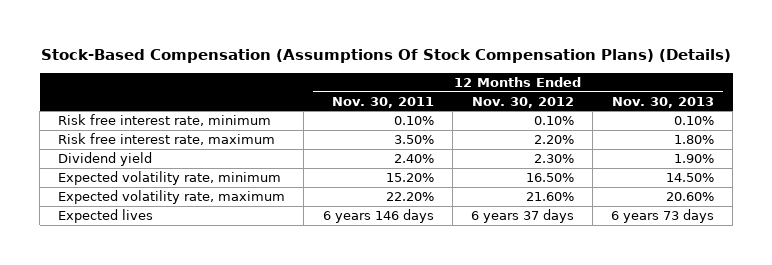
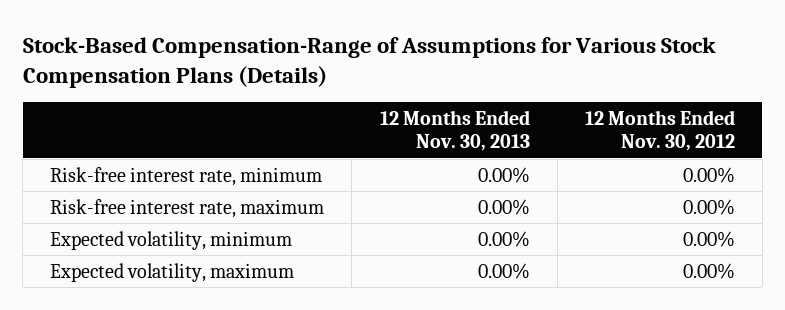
- Stock-Based Compensation (Assumptions Of Stock Compensation Plans) (Details)
+ Stock-Based Compensation-Range of Assumptions for Various Stock Compensation Plans (Details)
- | 12 Months Ended Nov. 30, 2011 | 12 Months Ended Nov. 30, 2012 | 12 Months Ended Nov. 30, 2013
+ | 12 Months Ended Nov. 30, 2013 | 12 Months Ended Nov. 30, 2012
- Risk free interest rate, minimum | 0.10% | 0.10% | 0.10%
- Risk free interest rate, maximum | 3.50% | 2.20% | 1.80%
- Dividend yield | 2.40% | 2.30% | 1.90%
- Expected volatility rate, minimum | 15.20% | 16.50% | 14.50%
- Expected volatility rate, maximum | 22.20% | 21.60% | 20.60%
- Expected lives | 6 years 146 days | 6 years 37 days | 6 years 73 days
+ Risk-free interest rate, minimum | 0.00% | 0.00%
+ Risk-free interest rate, maximum | 0.00% | 0.00%
+ Expected volatility, minimum | 0.00% | 0.00%
+ Expected volatility, maximum | 0.00% | 0.00%

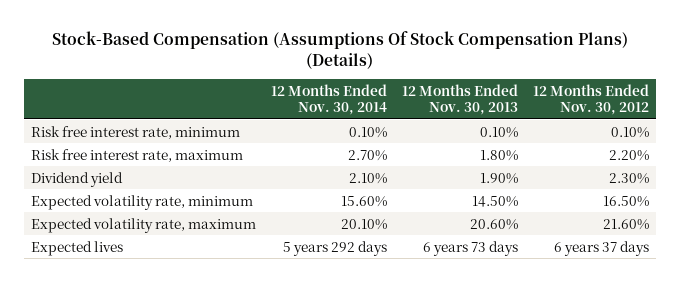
- Stock-Based Compensation-Range of Assumptions for Various Stock Compensation Plans (Details)
+ Stock-Based Compensation (Assumptions Of Stock Compensation Plans) (Details)
- | 12 Months Ended Nov. 30, 2013 | 12 Months Ended Nov. 30, 2012
+ | 12 Months Ended Nov. 30, 2014 | 12 Months Ended Nov. 30, 2013 | 12 Months Ended Nov. 30, 2012
- Risk-free interest rate, minimum | 0.00% | 0.00%
- Risk-free interest rate, maximum | 0.00% | 0.00%
- Expected volatility, minimum | 0.00% | 0.00%
- Expected volatility, maximum | 0.00% | 0.00%
+ Risk free interest rate, minimum | 0.10% | 0.10% | 0.10%
+ Risk free interest rate, maximum | 2.70% | 1.80% | 2.20%
+ Dividend yield | 2.10% | 1.90% | 2.30%
+ Expected volatility rate, minimum | 15.60% | 14.50% | 16.50%
+ Expected volatility rate, maximum | 20.10% | 20.60% | 21.60%
+ Expected lives | 5 years 292 days | 6 years 73 days | 6 years 37 days

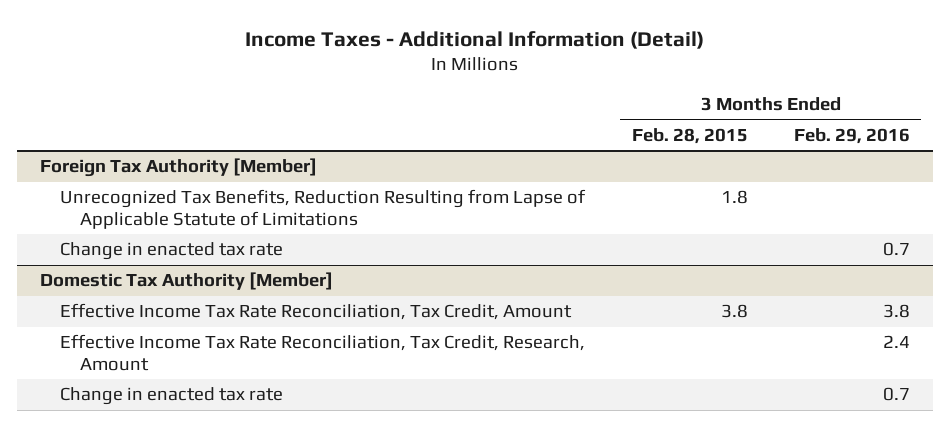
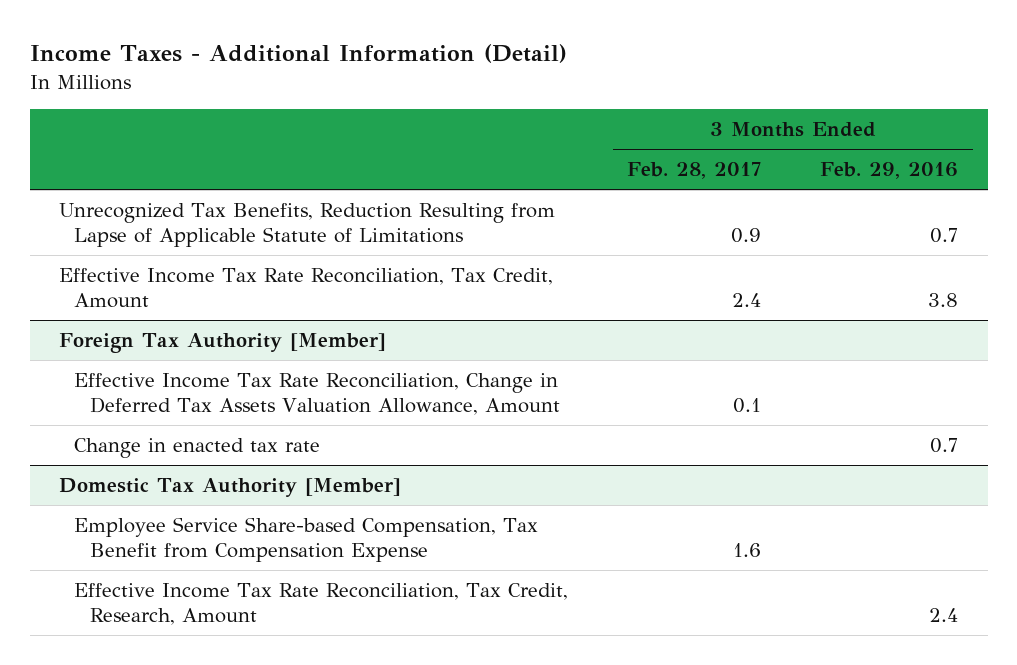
- | 3 Months Ended Feb. 28, 2015 | 3 Months Ended Feb. 29, 2016
+ | 3 Months Ended Feb. 28, 2017 | 3 Months Ended Feb. 29, 2016
+ Unrecognized Tax Benefits, Reduction Resulting from Lapse of Applicable Statute of Limitations | 0.9 | 0.7
+ Effective Income Tax Rate Reconciliation, Tax Credit, Amount | 2.4 | 3.8
@ Foreign Tax Authority [Member]
- Unrecognized Tax Benefits, Reduction Resulting from Lapse of Applicable Statute of Limitations | 1.8 |
+ Effective Income Tax Rate Reconciliation, Change in Deferred Tax Assets Valuation Allowance, Amount | 0.1 |
@ Domestic Tax Authority [Member]
- Effective Income Tax Rate Reconciliation, Tax Credit, Amount | 3.8 | 3.8
+ Employee Service Share-based Compensation, Tax Benefit from Compensation Expense | 1.6 |
- Change in enacted tax rate | | 0.7

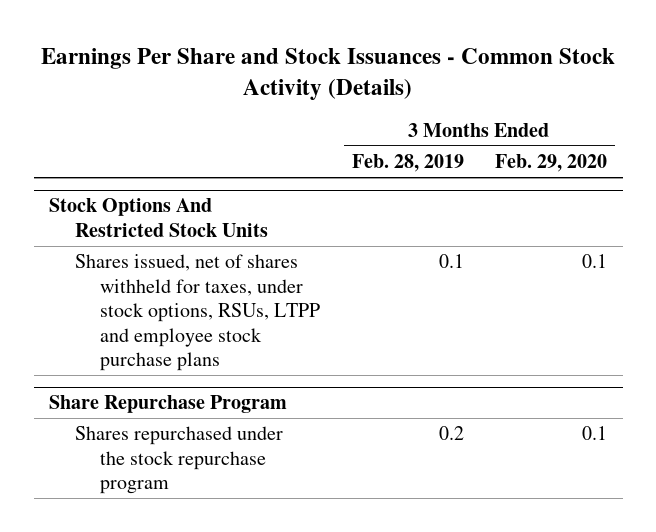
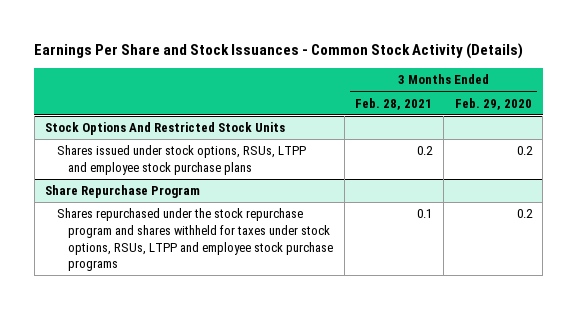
- | 3 Months Ended Feb. 28, 2019 | 3 Months Ended Feb. 29, 2020
+ | 3 Months Ended Feb. 28, 2021 | 3 Months Ended Feb. 29, 2020
@ Stock Options And Restricted Stock Units
- Shares issued, net of shares withheld for taxes, under stock options, RSUs, LTPP and employee stock purchase plans | 0.1 | 0.1
+ Shares issued under stock options, RSUs, LTPP and employee stock purchase plans | 0.2 | 0.2
@ Share Repurchase Program
- Shares repurchased under the stock repurchase program | 0.2 | 0.1
+ Shares repurchased under the stock repurchase program and shares withheld for taxes under stock options, RSUs, LTPP and employee stock purchase programs | 0.1 | 0.2

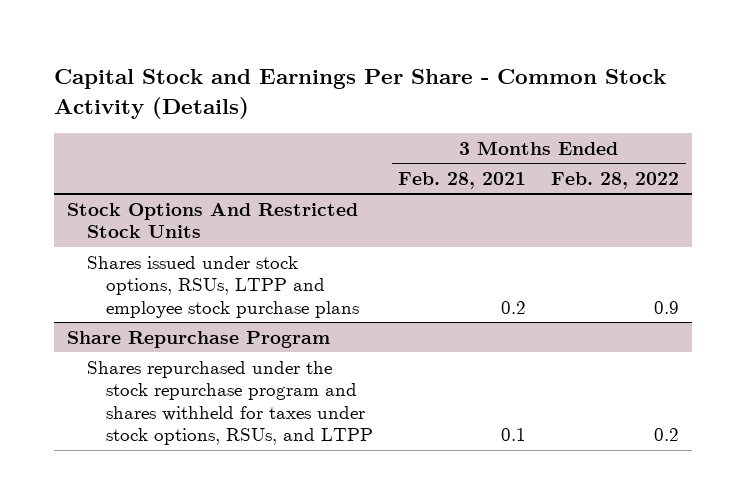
- Earnings Per Share and Stock Issuances - Common Stock Activity (Details)
+ Capital Stock and Earnings Per Share - Common Stock Activity (Details)
- | 3 Months Ended Feb. 28, 2021 | 3 Months Ended Feb. 29, 2020
+ | 3 Months Ended Feb. 28, 2021 | 3 Months Ended Feb. 28, 2022
@ Share Repurchase Program
- Shares repurchased under the stock repurchase program and shares withheld for taxes under stock options, RSUs, LTPP and employee stock purchase programs | 0.1 | 0.2
+ Shares repurchased under the stock repurchase program and shares withheld for taxes under stock options, RSUs, and LTPP | 0.1 | 0.2

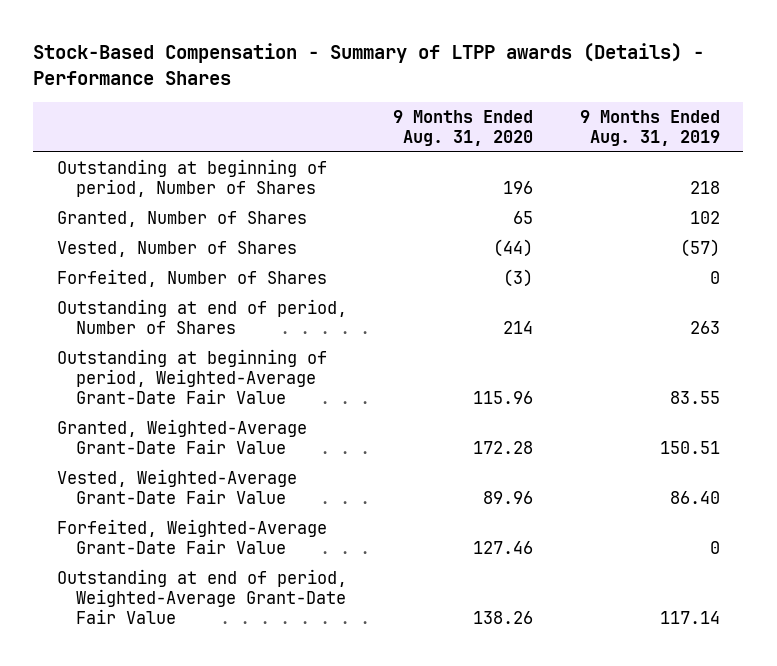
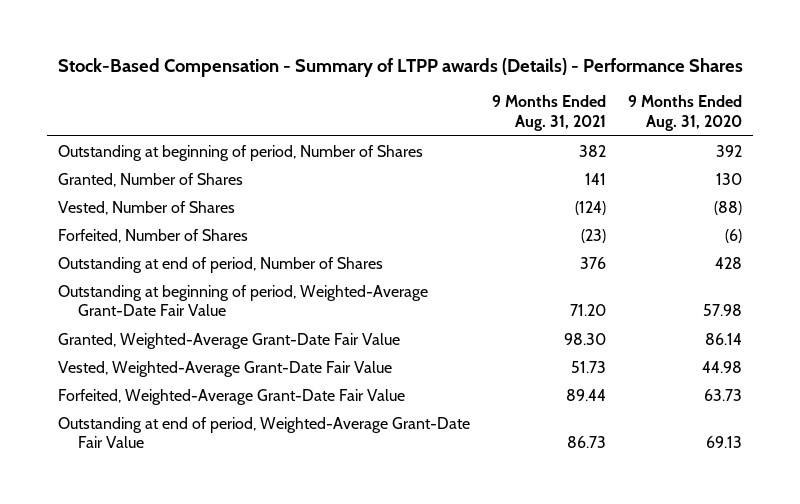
- | 9 Months Ended Aug. 31, 2020 | 9 Months Ended Aug. 31, 2019
+ | 9 Months Ended Aug. 31, 2021 | 9 Months Ended Aug. 31, 2020
- Outstanding at beginning of period, Number of Shares | 196 | 218
- Granted, Number of Shares | 65 | 102
- Vested, Number of Shares | (44) | (57)
- Forfeited, Number of Shares | (3) | 0
- Outstanding at end of period, Number of Shares | 214 | 263
- Outstanding at beginning of period, Weighted-Average Grant-Date Fair Value | 115.96 | 83.55
- Granted, Weighted-Average Grant-Date Fair Value | 172.28 | 150.51
- Vested, Weighted-Average Grant-Date Fair Value | 89.96 | 86.40
- Forfeited, Weighted-Average Grant-Date Fair Value | 127.46 | 0
- Outstanding at end of period, Weighted-Average Grant-Date Fair Value | 138.26 | 117.14
+ Outstanding at beginning of period, Number of Shares | 382 | 392
+ Granted, Number of Shares | 141 | 130
+ Vested, Number of Shares | (124) | (88)
+ Forfeited, Number of Shares | (23) | (6)
+ Outstanding at end of period, Number of Shares | 376 | 428
+ Outstanding at beginning of period, Weighted-Average Grant-Date Fair Value | 71.20 | 57.98
+ Granted, Weighted-Average Grant-Date Fair Value | 98.30 | 86.14
+ Vested, Weighted-Average Grant-Date Fair Value | 51.73 | 44.98
+ Forfeited, Weighted-Average Grant-Date Fair Value | 89.44 | 63.73
+ Outstanding at end of period, Weighted-Average Grant-Date Fair Value | 86.73 | 69.13

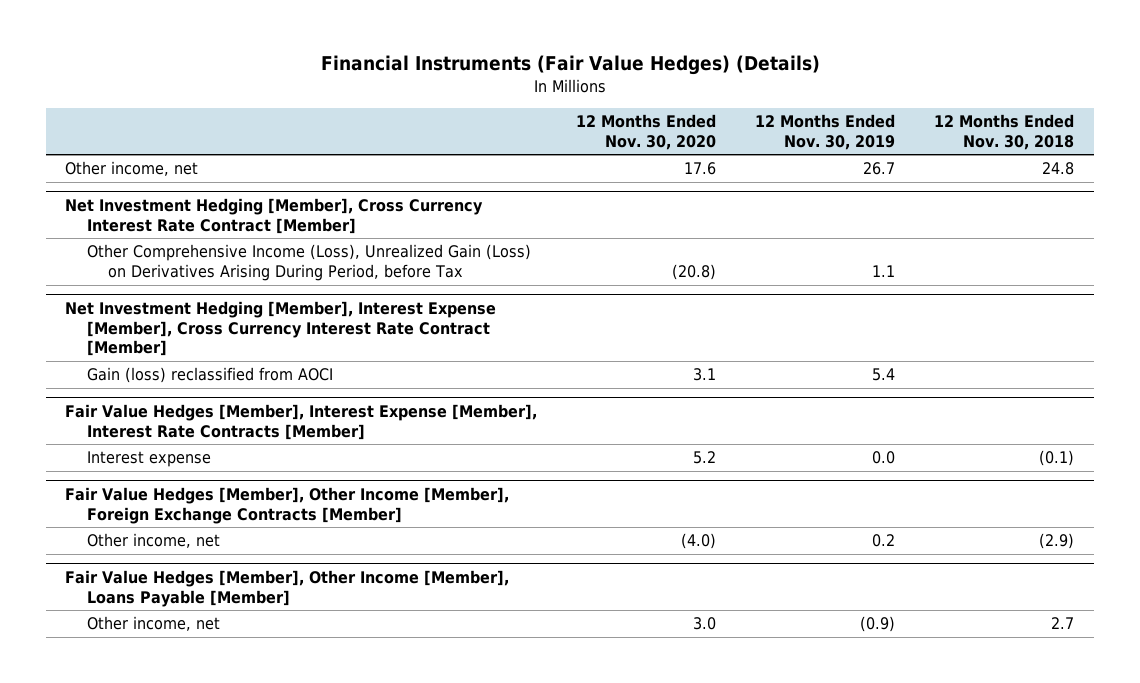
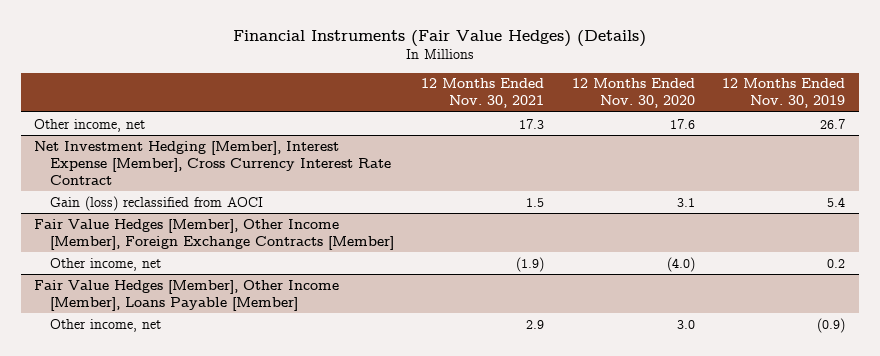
- | 12 Months Ended Nov. 30, 2020 | 12 Months Ended Nov. 30, 2019 | 12 Months Ended Nov. 30, 2018
+ | 12 Months Ended Nov. 30, 2021 | 12 Months Ended Nov. 30, 2020 | 12 Months Ended Nov. 30, 2019
- Net Investment Hedging [Member], Cross Currency Interest Rate Contract [Member]
- Other Comprehensive Income (Loss), Unrealized Gain (Loss) on Derivatives Arising During Period, before Tax | (20.8) | 1.1 |
- Net Investment Hedging [Member], Interest Expense [Member], Cross Currency Interest Rate Contract [Member]
+ Net Investment Hedging [Member], Interest Expense [Member], Cross Currency Interest Rate Contract
- Fair Value Hedges [Member], Interest Expense [Member], Interest Rate Contracts [Member]
- Interest expense | 5.2 | 0.0 | (0.1)

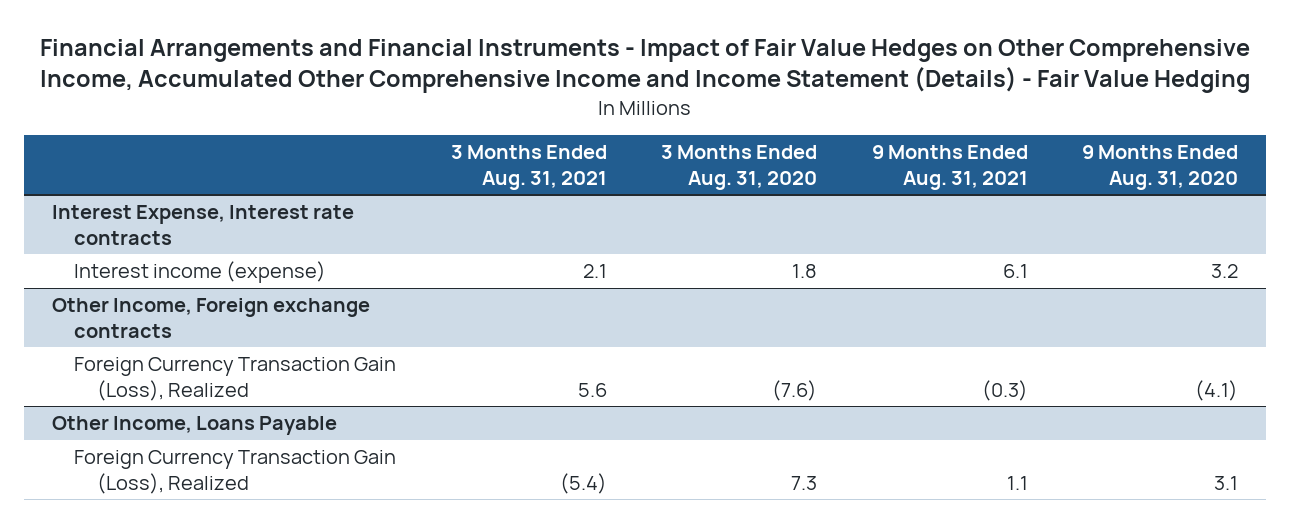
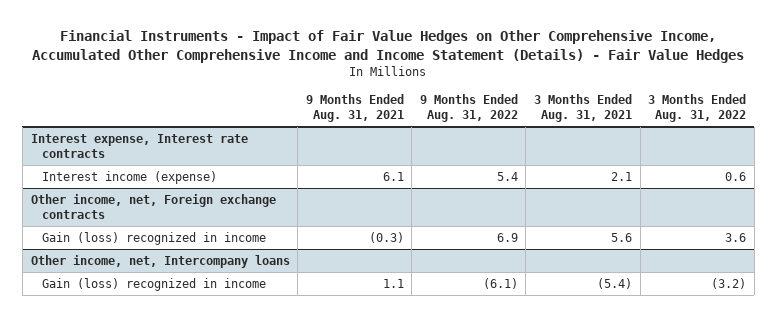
- Financial Arrangements and Financial Instruments - Impact of Fair Value Hedges on Other Comprehensive Income, Accumulated Other Comprehensive Income and Income Statement (Details) - Fair Value Hedging
+ Financial Instruments - Impact of Fair Value Hedges on Other Comprehensive Income, Accumulated Other Comprehensive Income and Income Statement (Details) - Fair Value Hedges
- | 3 Months Ended Aug. 31, 2021 | 3 Months Ended Aug. 31, 2020 | 9 Months Ended Aug. 31, 2021 | 9 Months Ended Aug. 31, 2020
+ | 9 Months Ended Aug. 31, 2021 | 9 Months Ended Aug. 31, 2022 | 3 Months Ended Aug. 31, 2021 | 3 Months Ended Aug. 31, 2022
- Interest Expense, Interest rate contracts
+ Interest expense, Interest rate contracts
- Other Income, Foreign exchange contracts
- Foreign Currency Transaction Gain (Loss), Realized | 5.6 | (7.6) | (0.3) | (4.1)
- Other Income, Loans Payable
- Foreign Currency Transaction Gain (Loss), Realized | (5.4) | 7.3 | 1.1 | 3.1
+ Other income, net, Foreign exchange contracts
+ Gain (loss) recognized in income | (0.3) | 6.9 | 5.6 | 3.6
+ Other income, net, Intercompany loans
+ Gain (loss) recognized in income | 1.1 | (6.1) | (5.4) | (3.2)

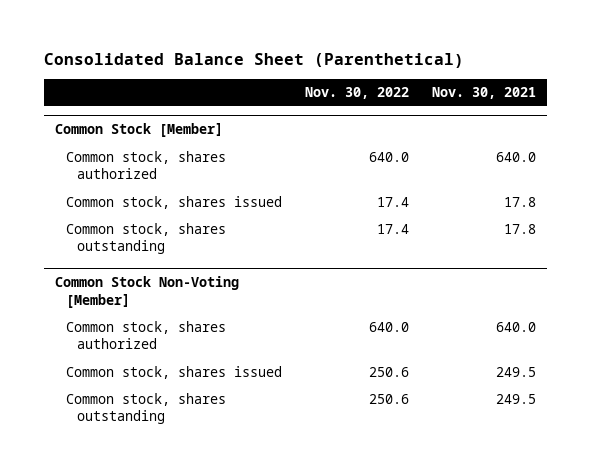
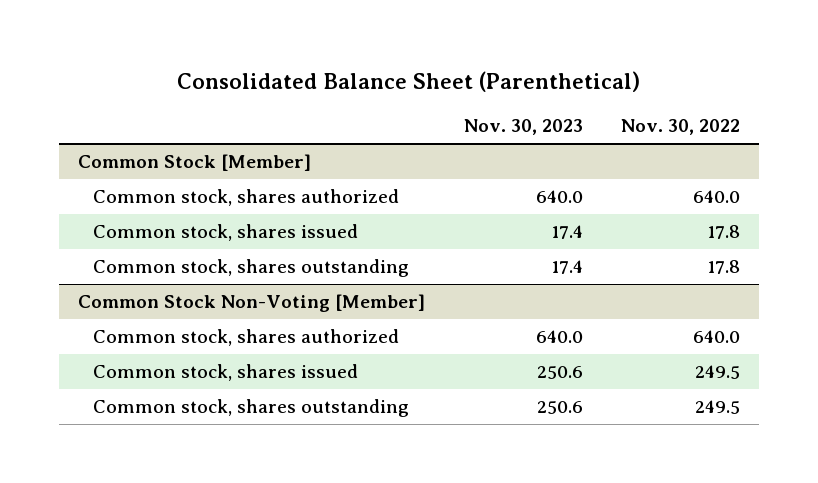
- | Nov. 30, 2022 | Nov. 30, 2021
+ | Nov. 30, 2023 | Nov. 30, 2022
@ Common Stock [Member]
- Common stock, shares issued | 17.4 | 17.8
- Common stock, shares outstanding | 17.4 | 17.8
+ Common stock, shares issued | 17.4 | 17.8
+ Common stock, shares outstanding | 17.4 | 17.8
@ Common Stock Non-Voting [Member]
- Common stock, shares issued | 250.6 | 249.5
- Common stock, shares outstanding | 250.6 | 249.5
+ Common stock, shares issued | 250.6 | 249.5
+ Common stock, shares outstanding | 250.6 | 249.5

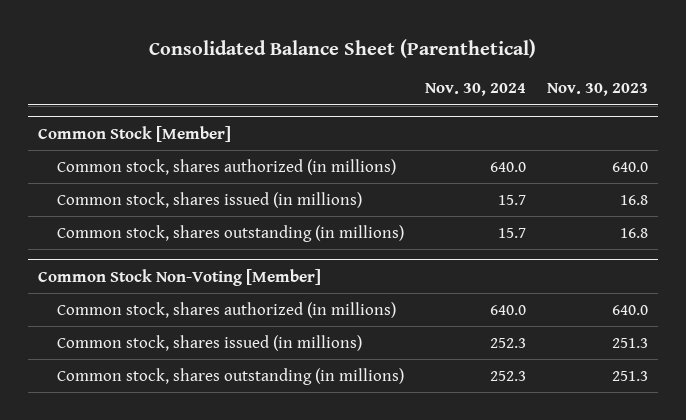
- | Nov. 30, 2023 | Nov. 30, 2022
+ | Nov. 30, 2024 | Nov. 30, 2023
@ Common Stock [Member]
- Common stock, shares authorized | 640.0 | 640.0
- Common stock, shares issued | 17.4 | 17.8
- Common stock, shares outstanding | 17.4 | 17.8
+ Common stock, shares authorized (in millions) | 640.0 | 640.0
+ Common stock, shares issued (in millions) | 15.7 | 16.8
+ Common stock, shares outstanding (in millions) | 15.7 | 16.8
@ Common Stock Non-Voting [Member]
- Common stock, shares authorized | 640.0 | 640.0
- Common stock, shares issued | 250.6 | 249.5
- Common stock, shares outstanding | 250.6 | 249.5
+ Common stock, shares authorized (in millions) | 640.0 | 640.0
+ Common stock, shares issued (in millions) | 252.3 | 251.3
+ Common stock, shares outstanding (in millions) | 252.3 | 251.3

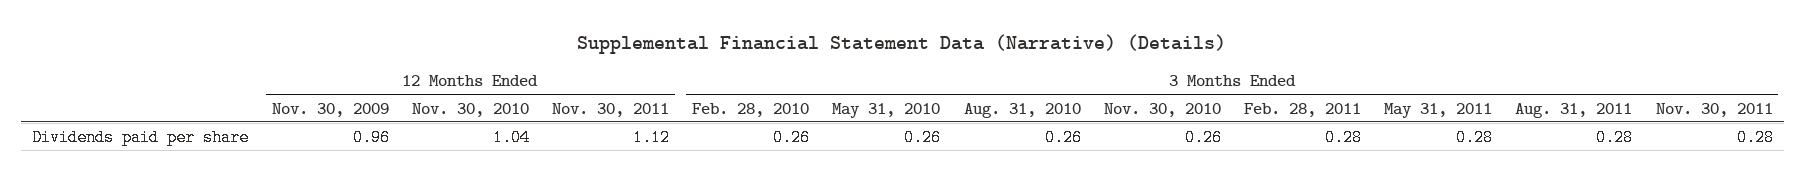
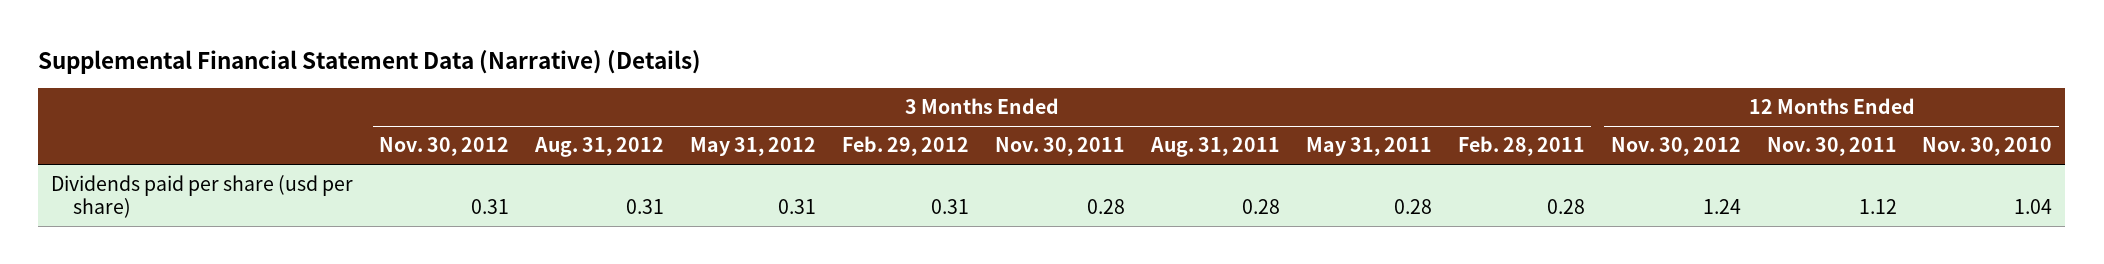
- | 12 Months Ended Nov. 30, 2009 | 12 Months Ended Nov. 30, 2010 | 12 Months Ended Nov. 30, 2011 | 3 Months Ended Feb. 28, 2010 | 3 Months Ended May 31, 2010 | 3 Months Ended Aug. 31, 2010 | 3 Months Ended Nov. 30, 2010 | 3 Months Ended Feb. 28, 2011 | 3 Months Ended May 31, 2011 | 3 Months Ended Aug. 31, 2011 | 3 Months Ended Nov. 30, 2011
+ | 3 Months Ended Nov. 30, 2012 | 3 Months Ended Aug. 31, 2012 | 3 Months Ended May 31, 2012 | 3 Months Ended Feb. 29, 2012 | 3 Months Ended Nov. 30, 2011 | 3 Months Ended Aug. 31, 2011 | 3 Months Ended May 31, 2011 | 3 Months Ended Feb. 28, 2011 | 12 Months Ended Nov. 30, 2012 | 12 Months Ended Nov. 30, 2011 | 12 Months Ended Nov. 30, 2010
- Dividends paid per share | 0.96 | 1.04 | 1.12 | 0.26 | 0.26 | 0.26 | 0.26 | 0.28 | 0.28 | 0.28 | 0.28
+ Dividends paid per share (usd per share) | 0.31 | 0.31 | 0.31 | 0.31 | 0.28 | 0.28 | 0.28 | 0.28 | 1.24 | 1.12 | 1.04

